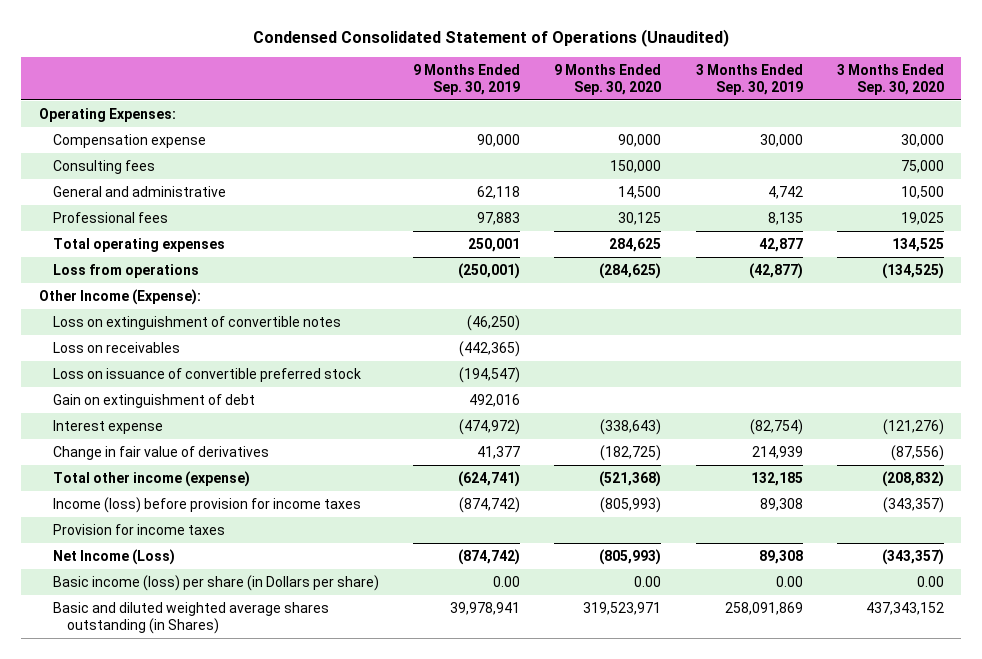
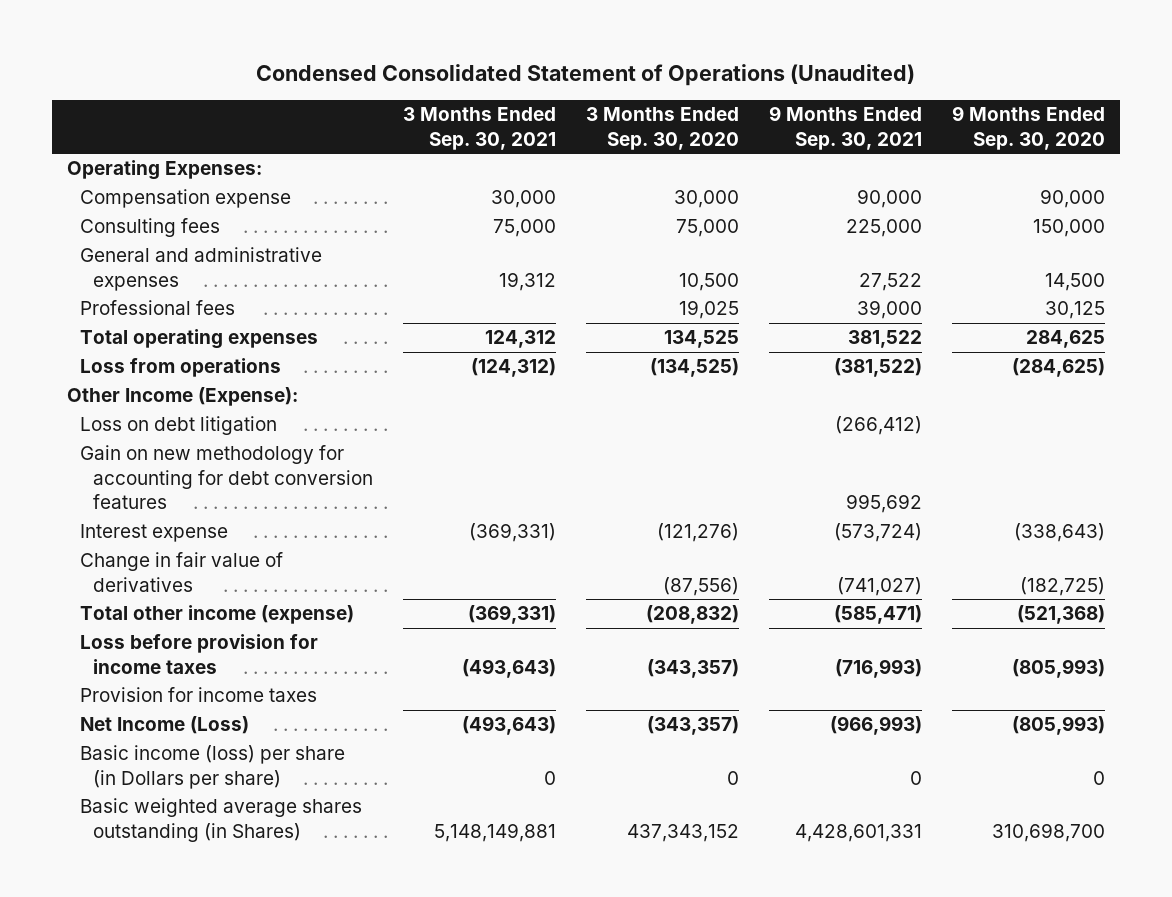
- | 9 Months Ended Sep. 30, 2019 | 9 Months Ended Sep. 30, 2020 | 3 Months Ended Sep. 30, 2019 | 3 Months Ended Sep. 30, 2020
+ | 3 Months Ended Sep. 30, 2021 | 3 Months Ended Sep. 30, 2020 | 9 Months Ended Sep. 30, 2021 | 9 Months Ended Sep. 30, 2020
- General and administrative | 62,118 | 14,500 | 4,742 | 10,500
+ General and administrative expenses | 19,312 | 10,500 | 27,522 | 14,500
- Loss on extinguishment of convertible notes | (46,250) | | |
- Loss on receivables | (442,365) | | |
- Loss on issuance of convertible preferred stock | (194,547) | | |
- Gain on extinguishment of debt | 492,016 | | |
+ Loss on debt litigation | | | (266,412) |
+ Gain on new methodology for accounting for debt conversion features | | | 995,692 |
- Income (loss) before provision for income taxes | (874,742) | (805,993) | 89,308 | (343,357)
+ Loss before provision for income taxes | (493,643) | (343,357) | (716,993) | (805,993)
- Basic income (loss) per share (in Dollars per share) | 0.00 | 0.00 | 0.00 | 0.00
- Basic and diluted weighted average shares outstanding (in Shares) | 39,978,941 | 319,523,971 | 258,091,869 | 437,343,152
+ Basic income (loss) per share (in Dollars per share) | 0 | 0 | 0 | 0
+ Basic weighted average shares outstanding (in Shares) | 5,148,149,881 | 437,343,152 | 4,428,601,331 | 310,698,700

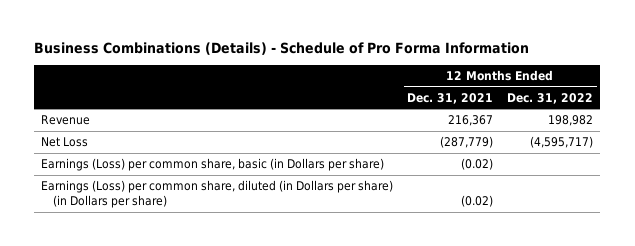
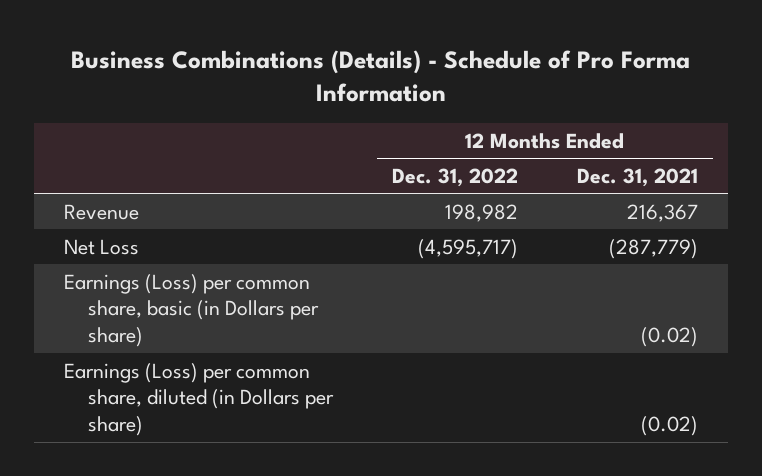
- | 12 Months Ended Dec. 31, 2021 | 12 Months Ended Dec. 31, 2022
+ | 12 Months Ended Dec. 31, 2022 | 12 Months Ended Dec. 31, 2021
- Earnings (Loss) per common share, diluted (in Dollars per share) (in Dollars per share) | (0.02) |
+ Earnings (Loss) per common share, diluted (in Dollars per share) | | (0.02)

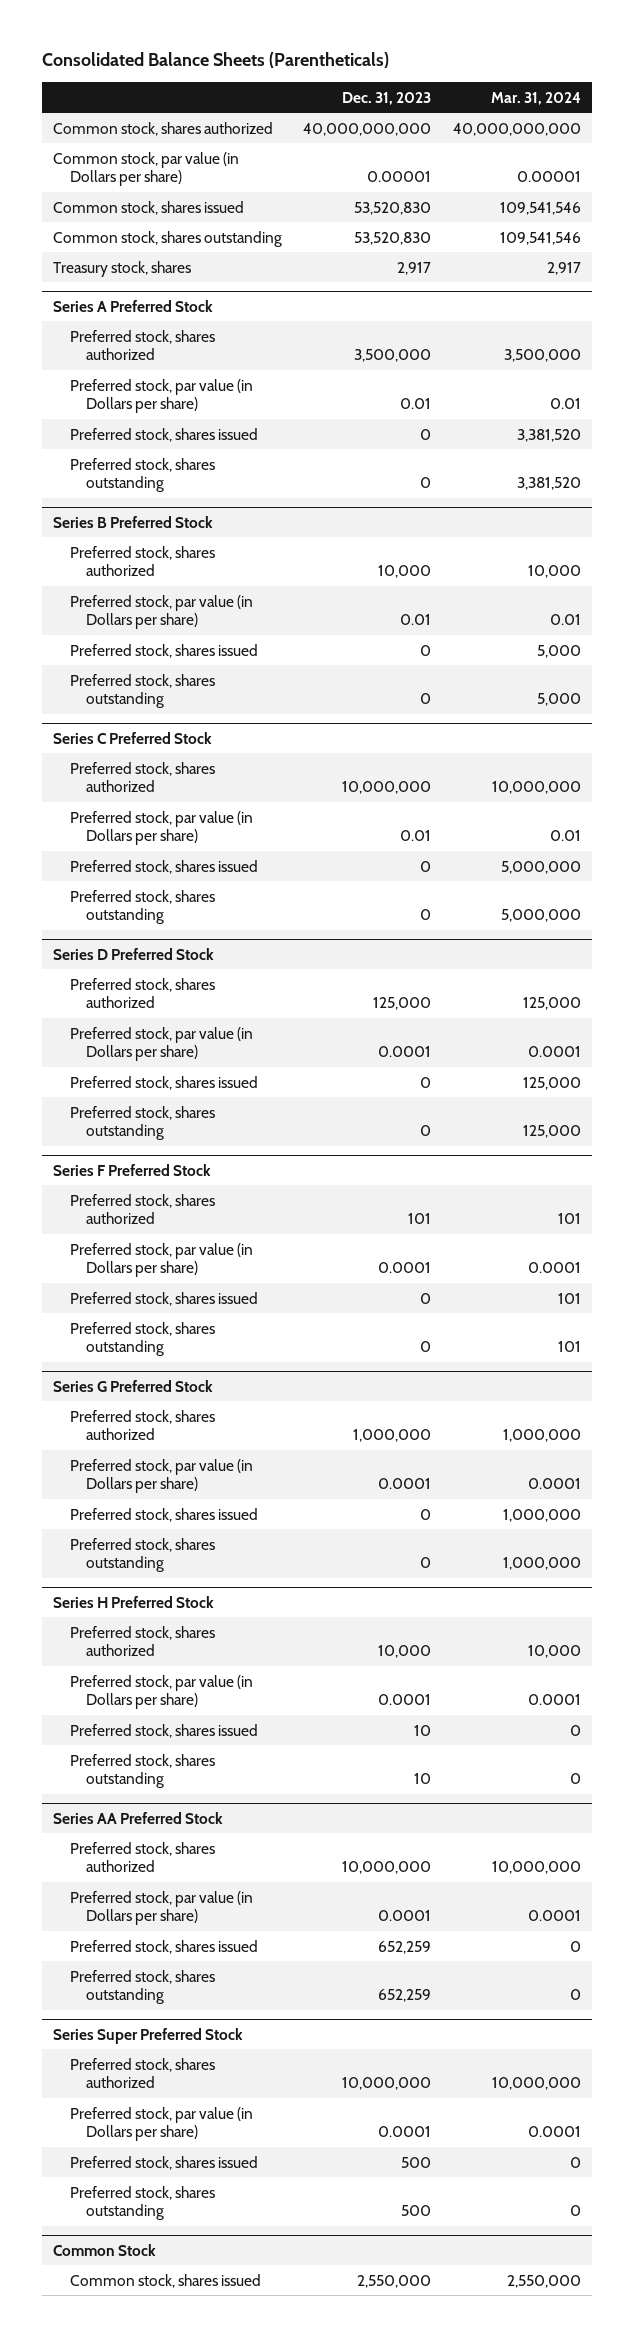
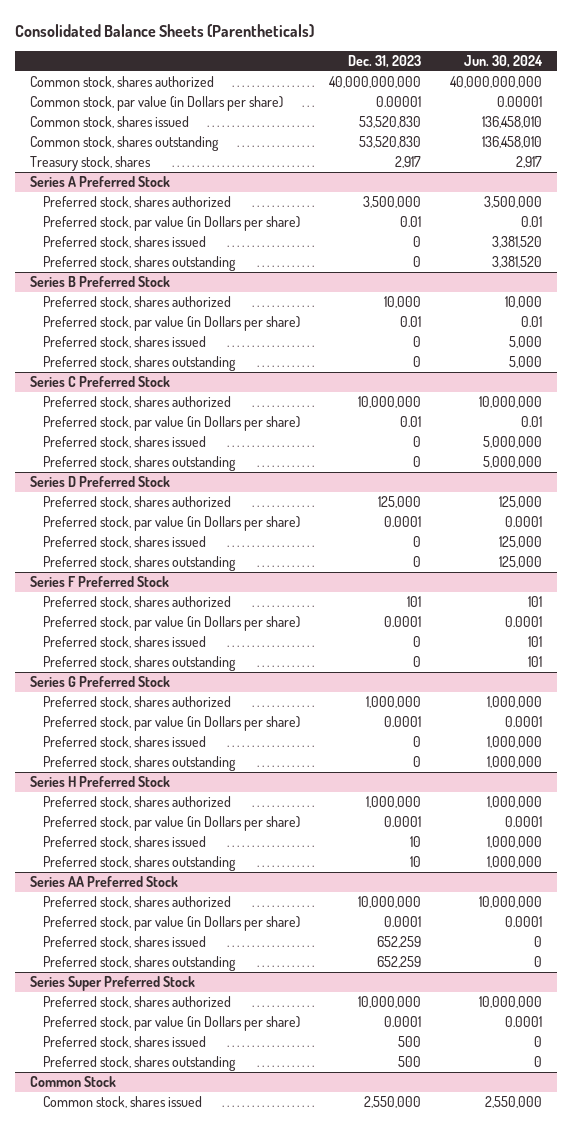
- | Dec. 31, 2023 | Mar. 31, 2024
+ | Dec. 31, 2023 | Jun. 30, 2024
@ Series H Preferred Stock
- Preferred stock, shares authorized | 10,000 | 10,000
+ Preferred stock, shares authorized | 1,000,000 | 1,000,000

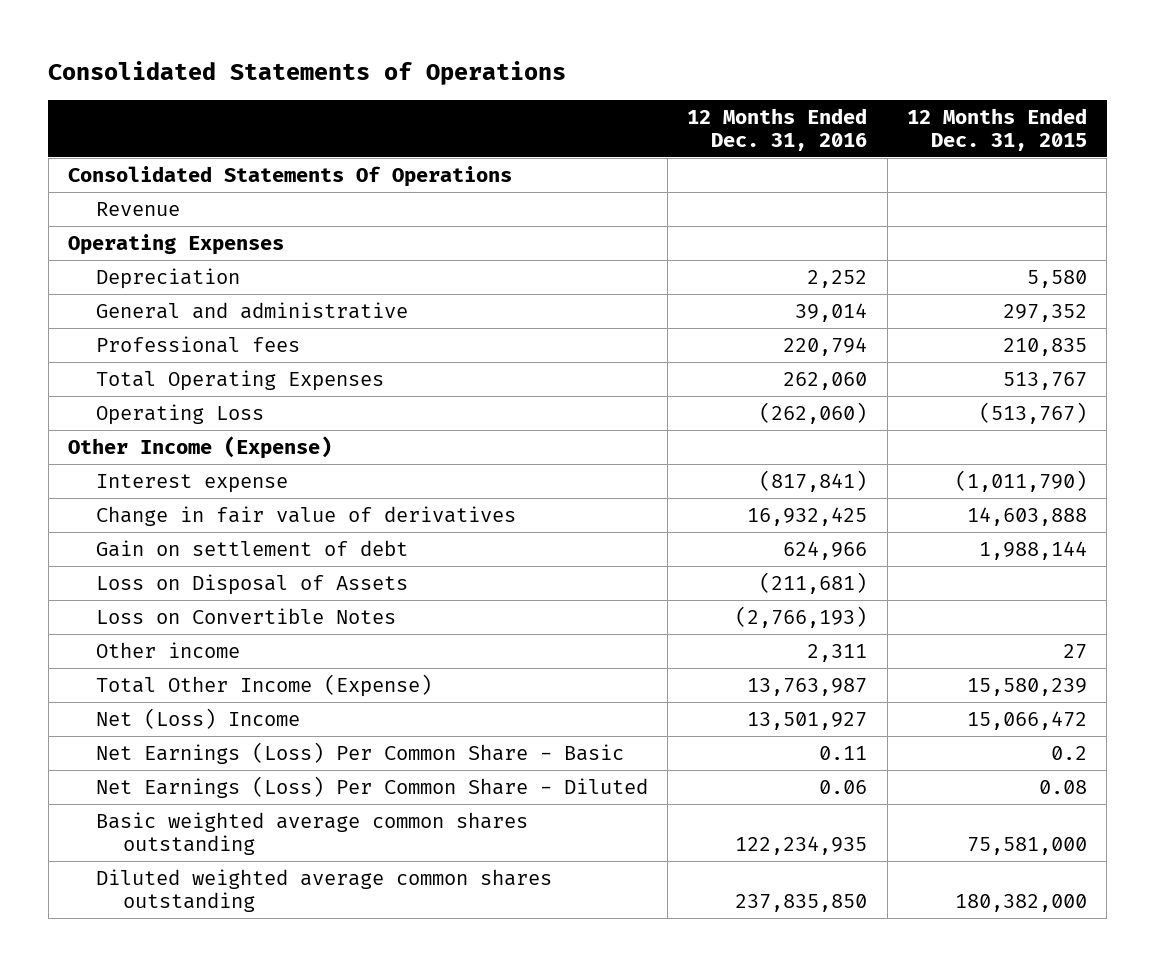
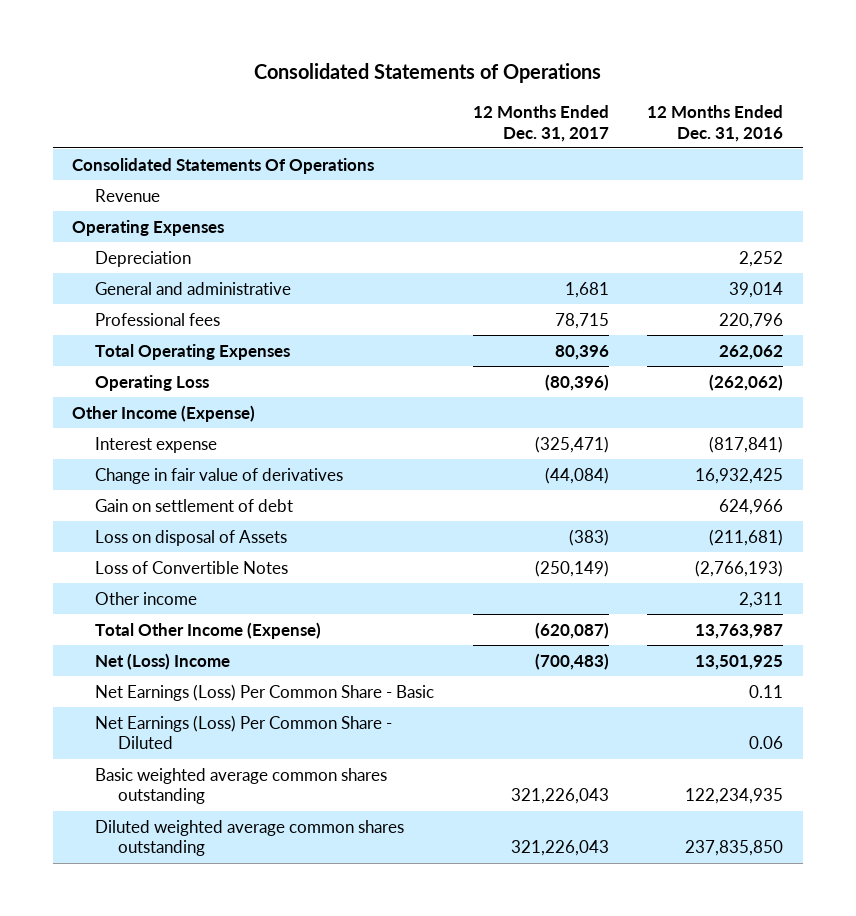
- | 12 Months Ended Dec. 31, 2016 | 12 Months Ended Dec. 31, 2015
+ | 12 Months Ended Dec. 31, 2017 | 12 Months Ended Dec. 31, 2016
- Professional fees | 220,794 | 210,835
- Total Operating Expenses | 262,060 | 513,767
- Operating Loss | (262,060) | (513,767)
+ Professional fees | 78,715 | 220,796
+ Total Operating Expenses | 80,396 | 262,062
+ Operating Loss | (80,396) | (262,062)
- Loss on Disposal of Assets | (211,681) |
- Loss on Convertible Notes | (2,766,193) |
+ Loss on disposal of Assets | (383) | (211,681)
+ Loss of Convertible Notes | (250,149) | (2,766,193)
- Net (Loss) Income | 13,501,927 | 15,066,472
+ Net (Loss) Income | (700,483) | 13,501,925

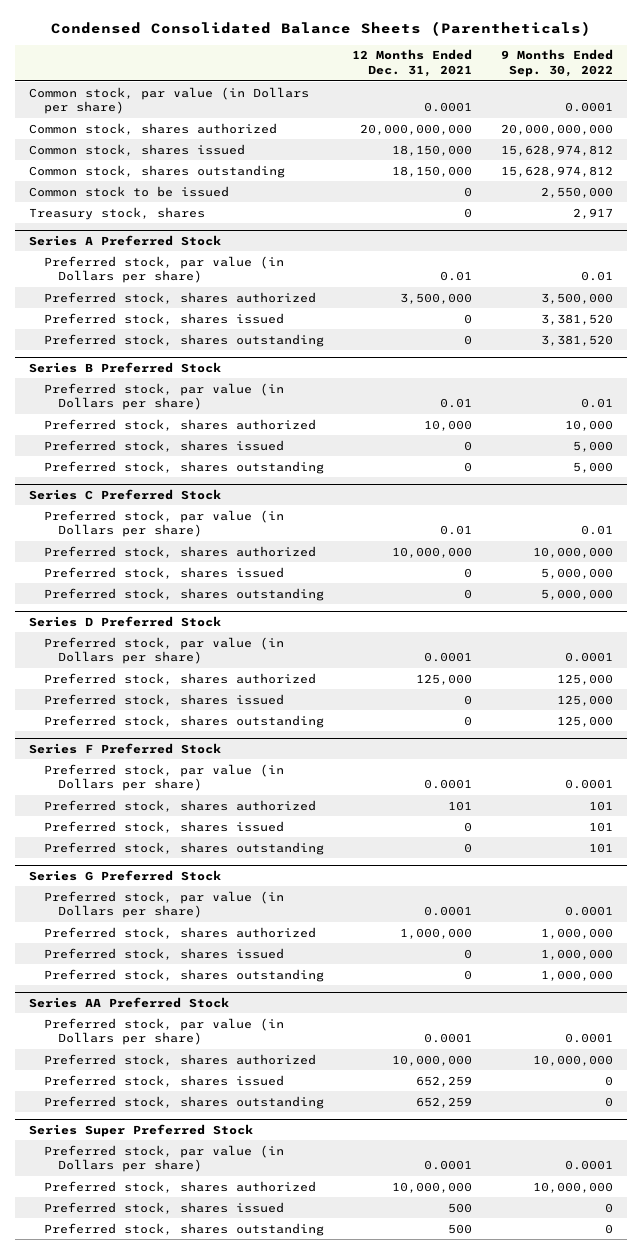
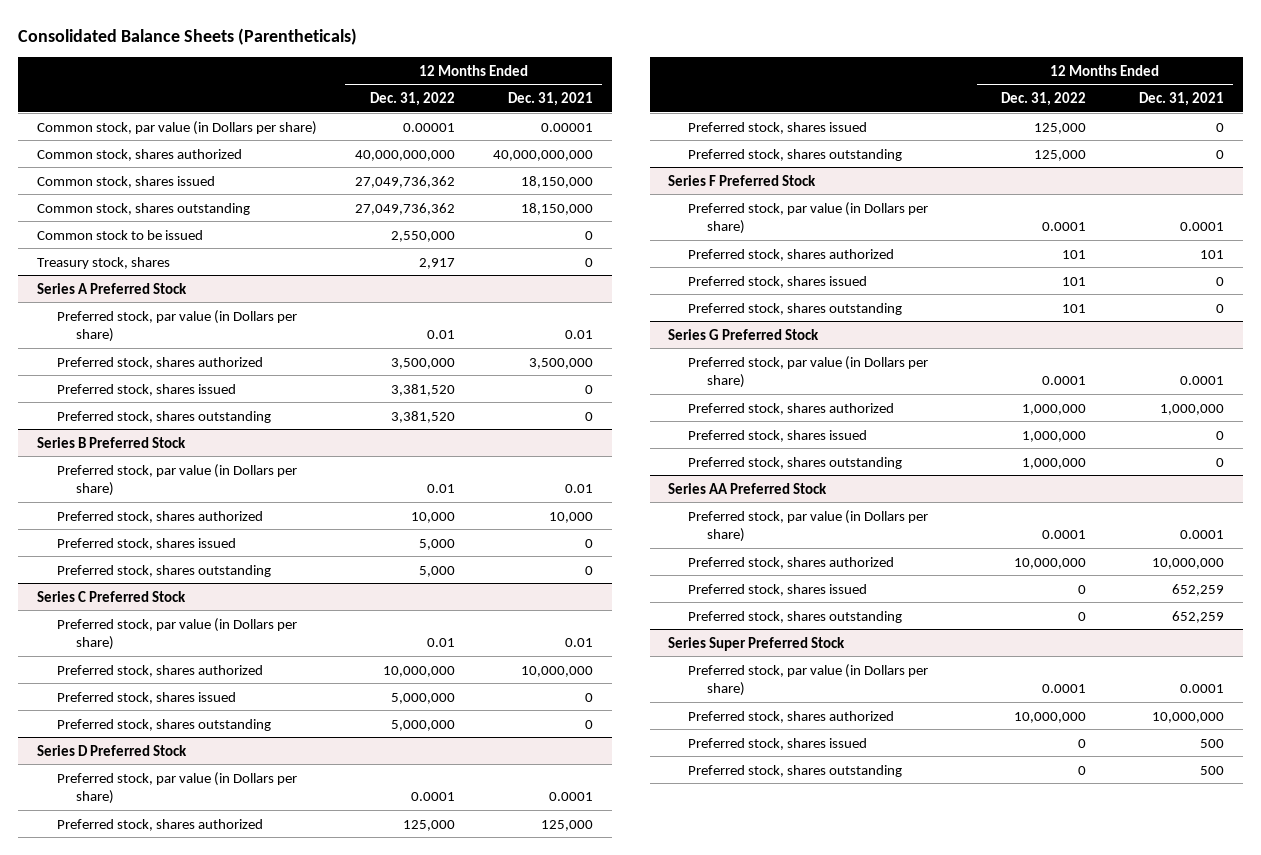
- Condensed Consolidated Balance Sheets (Parentheticals)
+ Consolidated Balance Sheets (Parentheticals)
- | 12 Months Ended Dec. 31, 2021 | 9 Months Ended Sep. 30, 2022
+ | 12 Months Ended Dec. 31, 2022 | 12 Months Ended Dec. 31, 2021
- Common stock, par value (in Dollars per share) | 0.0001 | 0.0001
- Common stock, shares authorized | 20,000,000,000 | 20,000,000,000
+ Common stock, par value (in Dollars per share) | 0.00001 | 0.00001
+ Common stock, shares authorized | 40,000,000,000 | 40,000,000,000

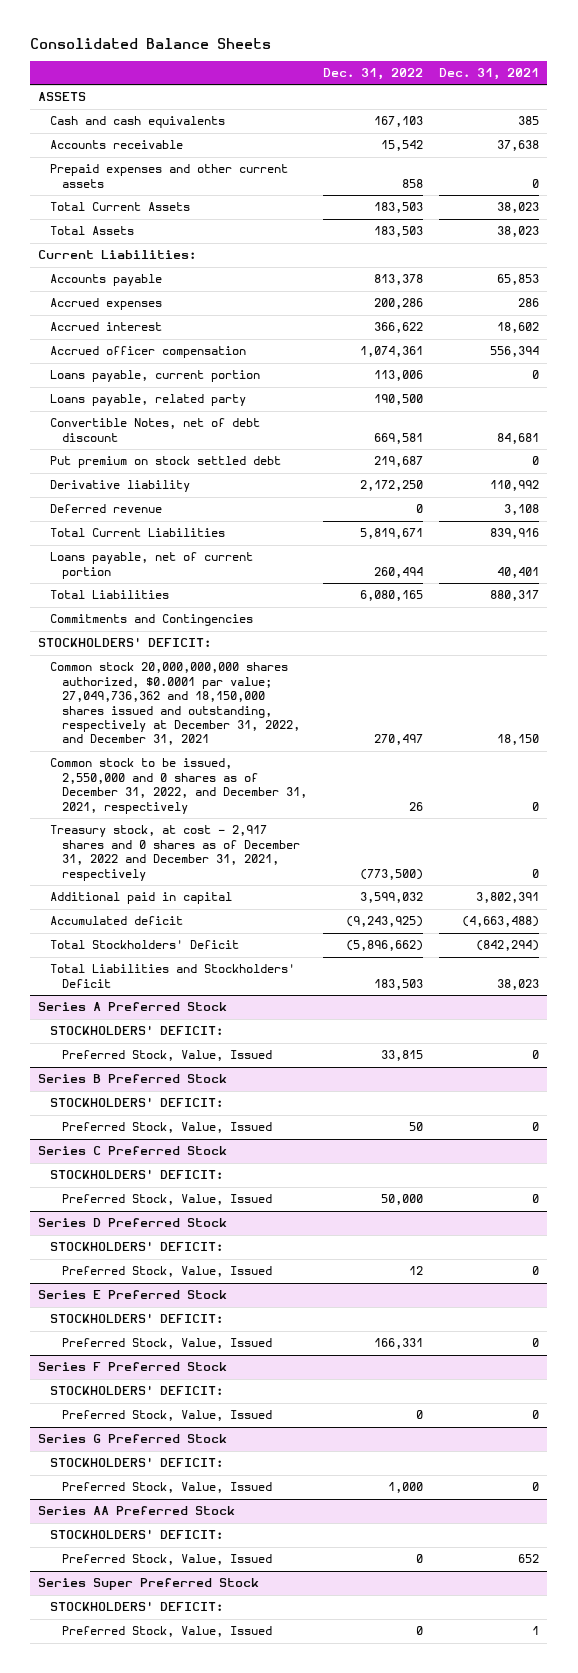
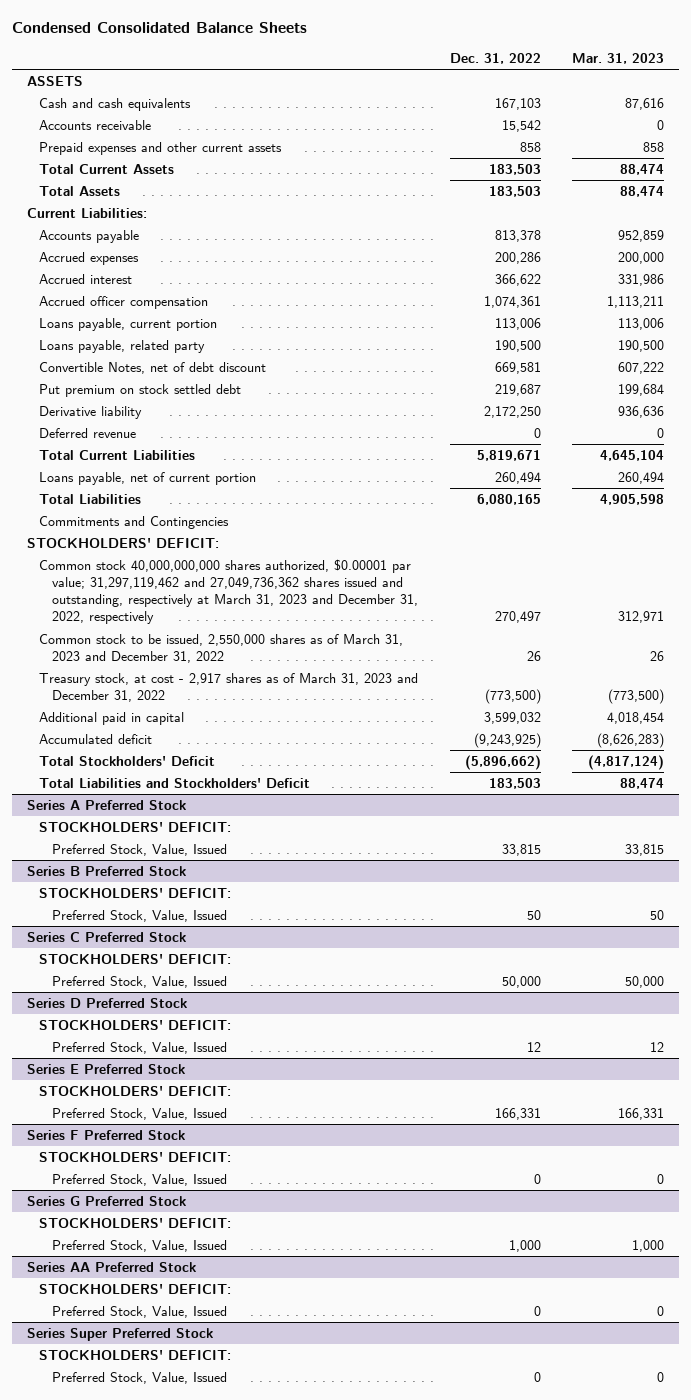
- Consolidated Balance Sheets
+ Condensed Consolidated Balance Sheets
- | Dec. 31, 2022 | Dec. 31, 2021
+ | Dec. 31, 2022 | Mar. 31, 2023
- Common stock 20,000,000,000 shares authorized, $0.0001 par value; 27,049,736,362 and 18,150,000 shares issued and outstanding, respectively at December 31, 2022, and December 31, 2021 | 270,497 | 18,150
- Common stock to be issued, 2,550,000 and 0 shares as of December 31, 2022, and December 31, 2021, respectively | 26 | 0
- Treasury stock, at cost - 2,917 shares and 0 shares as of December 31, 2022 and December 31, 2021, respectively | (773,500) | 0
+ Common stock 40,000,000,000 shares authorized, $0.00001 par value; 31,297,119,462 and 27,049,736,362 shares issued and outstanding, respectively at March 31, 2023 and December 31, 2022, respectively | 270,497 | 312,971
+ Common stock to be issued, 2,550,000 shares as of March 31, 2023 and December 31, 2022 | 26 | 26
+ Treasury stock, at cost - 2,917 shares as of March 31, 2023 and December 31, 2022 | (773,500) | (773,500)

